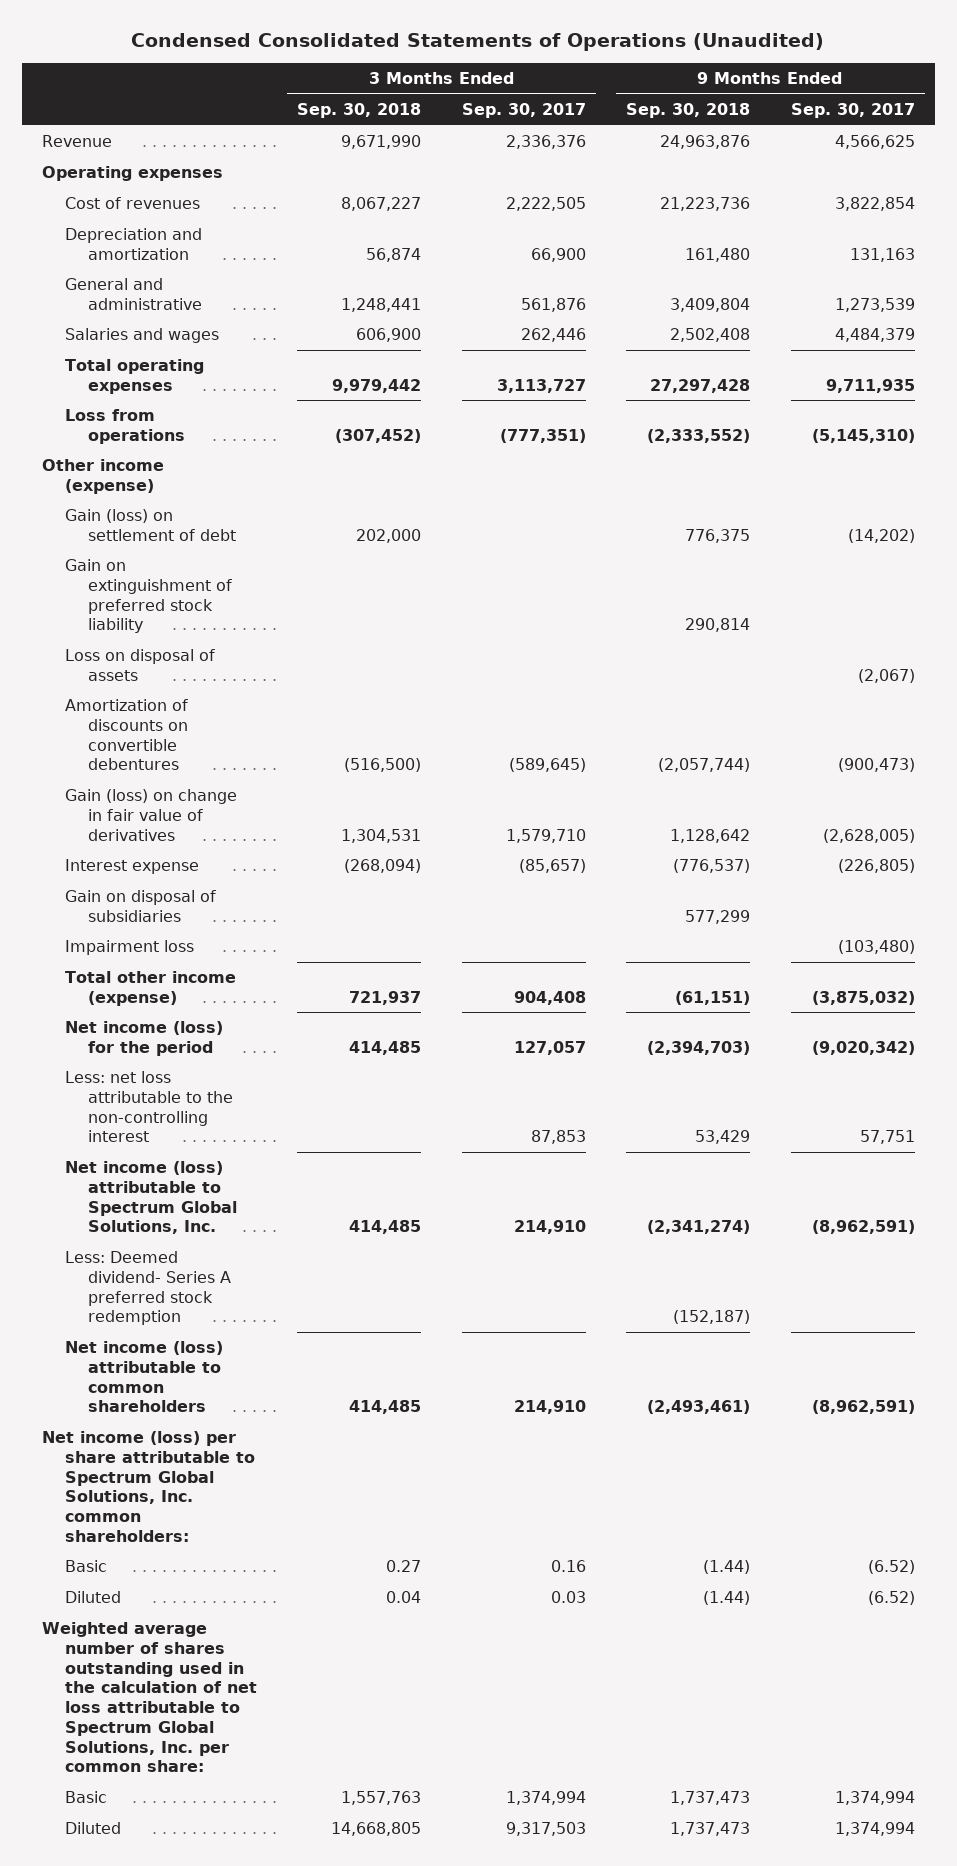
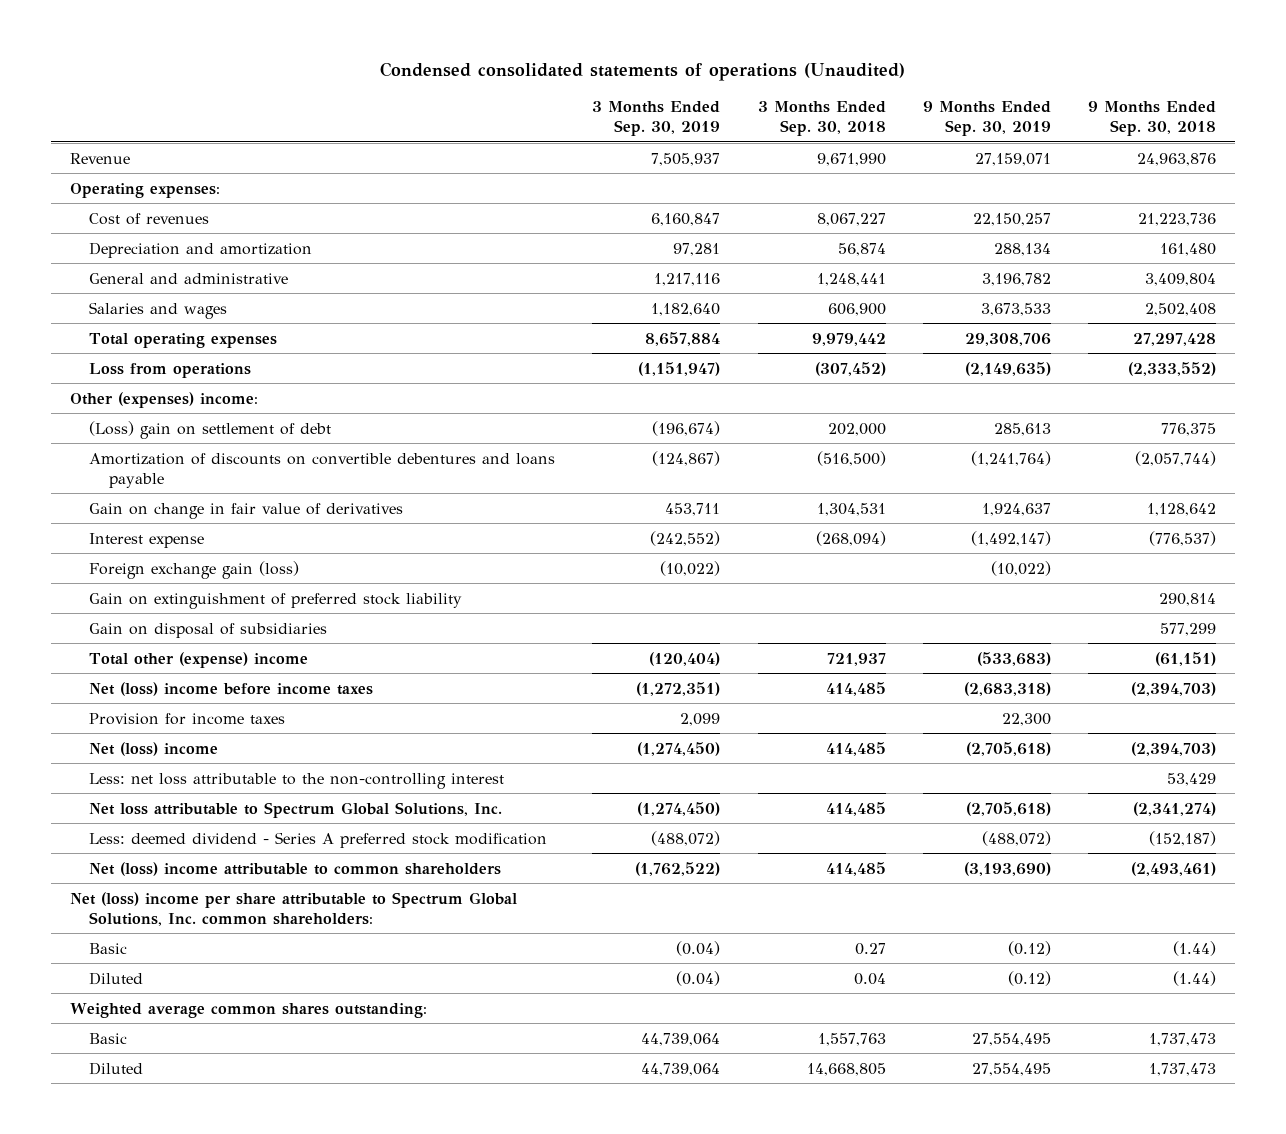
- Condensed Consolidated Statements of Operations (Unaudited)
+ Condensed consolidated statements of operations (Unaudited)
- | 3 Months Ended Sep. 30, 2018 | 3 Months Ended Sep. 30, 2017 | 9 Months Ended Sep. 30, 2018 | 9 Months Ended Sep. 30, 2017
+ | 3 Months Ended Sep. 30, 2019 | 3 Months Ended Sep. 30, 2018 | 9 Months Ended Sep. 30, 2019 | 9 Months Ended Sep. 30, 2018
- Operating expenses
+ Operating expenses:
- Other income (expense)
- Gain (loss) on settlement of debt | 202,000 | | 776,375 | (14,202)
- Loss on disposal of assets | | | | (2,067)
- Amortization of discounts on convertible debentures | (516,500) | (589,645) | (2,057,744) | (900,473)
- Gain (loss) on change in fair value of derivatives | 1,304,531 | 1,579,710 | 1,128,642 | (2,628,005)
+ Other (expenses) income:
+ (Loss) gain on settlement of debt | (196,674) | 202,000 | 285,613 | 776,375
+ Amortization of discounts on convertible debentures and loans payable | (124,867) | (516,500) | (1,241,764) | (2,057,744)
+ Gain on change in fair value of derivatives | 453,711 | 1,304,531 | 1,924,637 | 1,128,642
+ Foreign exchange gain (loss) | (10,022) | | (10,022) |
moved down: Gain on extinguishment of preferred stock liability | | | | 290,814
- Impairment loss | | | | (103,480)
- Total other income (expense) | 721,937 | 904,408 | (61,151) | (3,875,032)
- Net income (loss) for the period | 414,485 | 127,057 | (2,394,703) | (9,020,342)
+ Total other (expense) income | (120,404) | 721,937 | (533,683) | (61,151)
+ Net (loss) income before income taxes | (1,272,351) | 414,485 | (2,683,318) | (2,394,703)
+ Provision for income taxes | 2,099 | | 22,300 |
+ Net (loss) income | (1,274,450) | 414,485 | (2,705,618) | (2,394,703)
- Net income (loss) attributable to Spectrum Global Solutions, Inc. | 414,485 | 214,910 | (2,341,274) | (8,962,591)
- Less: Deemed dividend- Series A preferred stock redemption | | | (152,187) |
- Net income (loss) attributable to common shareholders | 414,485 | 214,910 | (2,493,461) | (8,962,591)
- Net income (loss) per share attributable to Spectrum Global Solutions, Inc. common shareholders:
+ Net loss attributable to Spectrum Global Solutions, Inc. | (1,274,450) | 414,485 | (2,705,618) | (2,341,274)
+ Less: deemed dividend - Series A preferred stock modification | (488,072) | | (488,072) | (152,187)
+ Net (loss) income attributable to common shareholders | (1,762,522) | 414,485 | (3,193,690) | (2,493,461)
+ Net (loss) income per share attributable to Spectrum Global Solutions, Inc. common shareholders:
- Weighted average number of shares outstanding used in the calculation of net loss attributable to Spectrum Global Solutions, Inc. per common share:
+ Weighted average common shares outstanding:

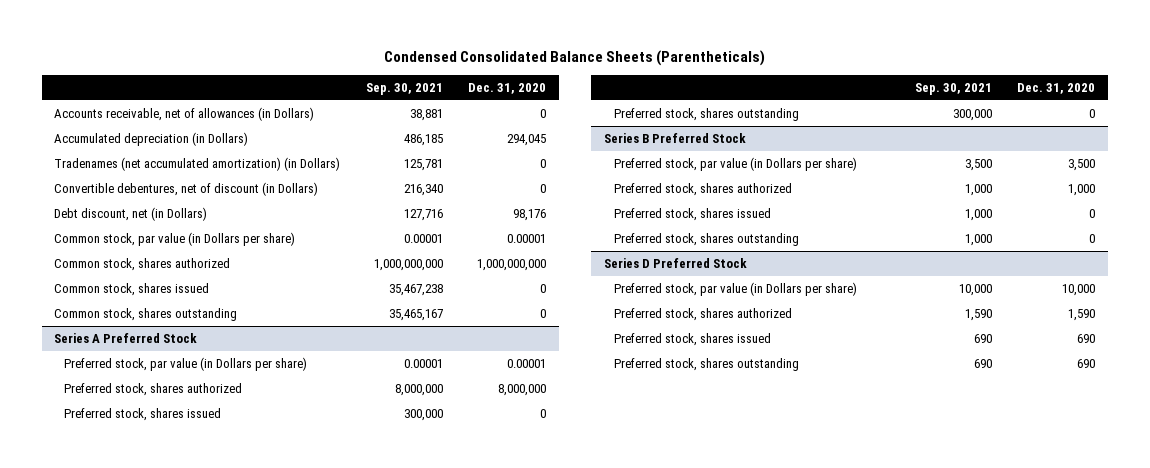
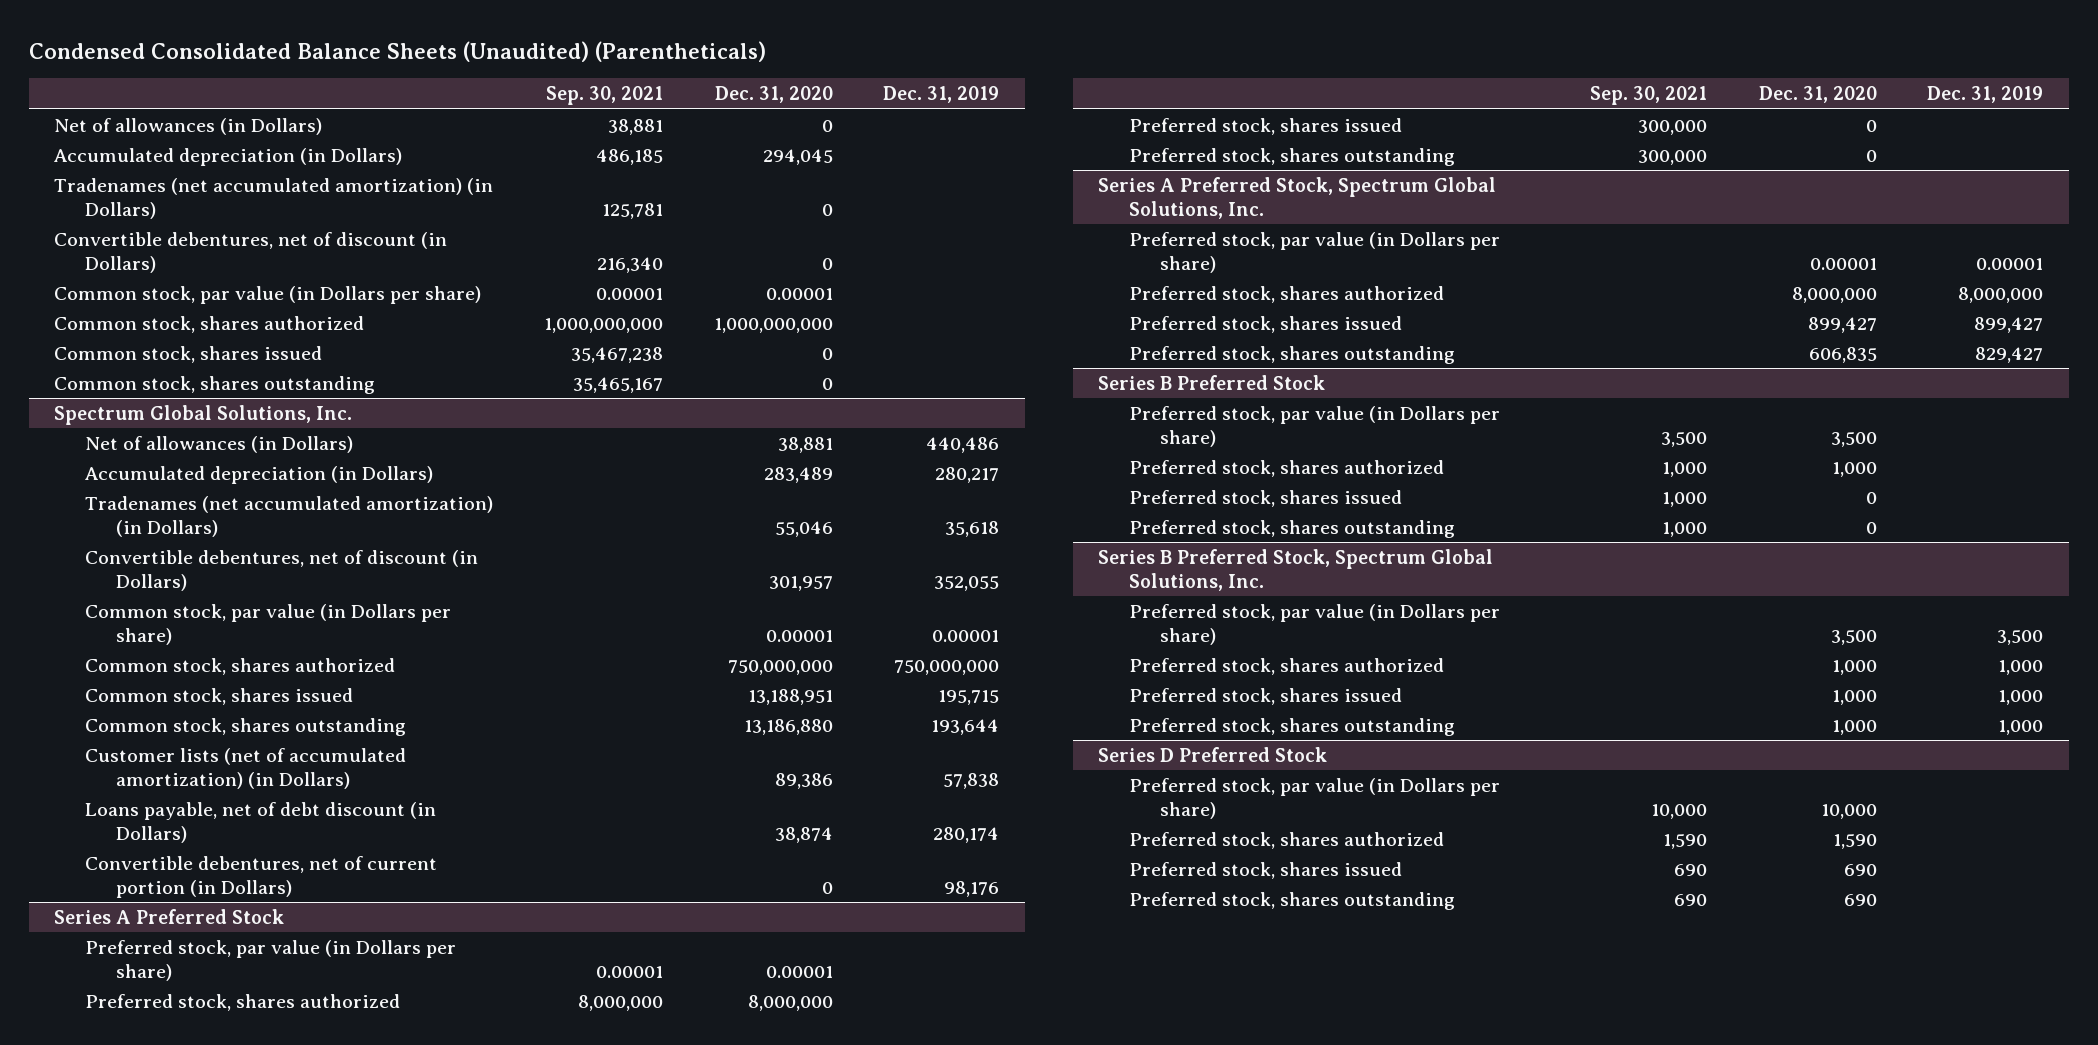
- Condensed Consolidated Balance Sheets (Parentheticals)
+ Condensed Consolidated Balance Sheets (Unaudited) (Parentheticals)
- | Sep. 30, 2021 | Dec. 31, 2020
+ | Sep. 30, 2021 | Dec. 31, 2020 | Dec. 31, 2019
- Accounts receivable, net of allowances (in Dollars) | 38,881 | 0
+ Net of allowances (in Dollars) | 38,881 | 0 |
- Debt discount, net (in Dollars) | 127,716 | 98,176
+ Spectrum Global Solutions, Inc.
+ Net of allowances (in Dollars) | | 38,881 | 440,486
+ Accumulated depreciation (in Dollars) | | 283,489 | 280,217
+ Tradenames (net accumulated amortization) (in Dollars) | | 55,046 | 35,618
+ Convertible debentures, net of discount (in Dollars) | | 301,957 | 352,055
+ Common stock, par value (in Dollars per share) | | 0.00001 | 0.00001
+ Common stock, shares authorized | | 750,000,000 | 750,000,000
+ Common stock, shares issued | | 13,188,951 | 195,715
+ Common stock, shares outstanding | | 13,186,880 | 193,644
+ Customer lists (net of accumulated amortization) (in Dollars) | | 89,386 | 57,838
+ Loans payable, net of debt discount (in Dollars) | | 38,874 | 280,174
+ Convertible debentures, net of current portion (in Dollars) | | 0 | 98,176
+ Series A Preferred Stock, Spectrum Global Solutions, Inc.
+ Preferred stock, par value (in Dollars per share) | | 0.00001 | 0.00001
+ Preferred stock, shares authorized | | 8,000,000 | 8,000,000
+ Preferred stock, shares issued | | 899,427 | 899,427
+ Preferred stock, shares outstanding | | 606,835 | 829,427
+ Series B Preferred Stock, Spectrum Global Solutions, Inc.
+ Preferred stock, par value (in Dollars per share) | | 3,500 | 3,500
+ Preferred stock, shares authorized | | 1,000 | 1,000
+ Preferred stock, shares issued | | 1,000 | 1,000
+ Preferred stock, shares outstanding | | 1,000 | 1,000

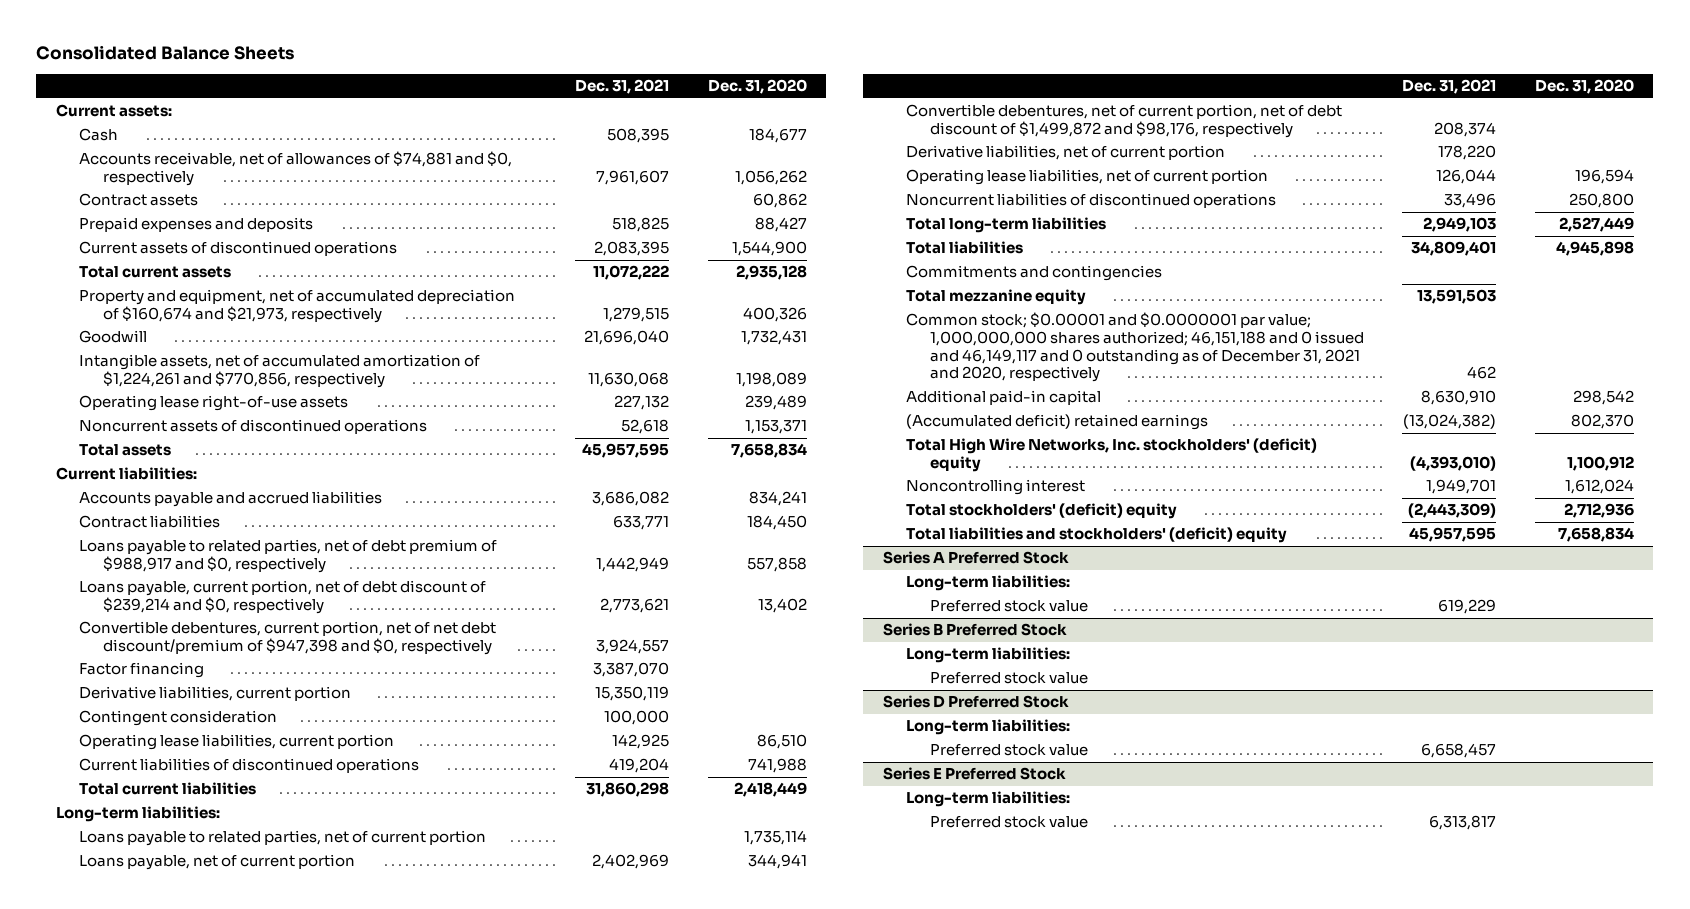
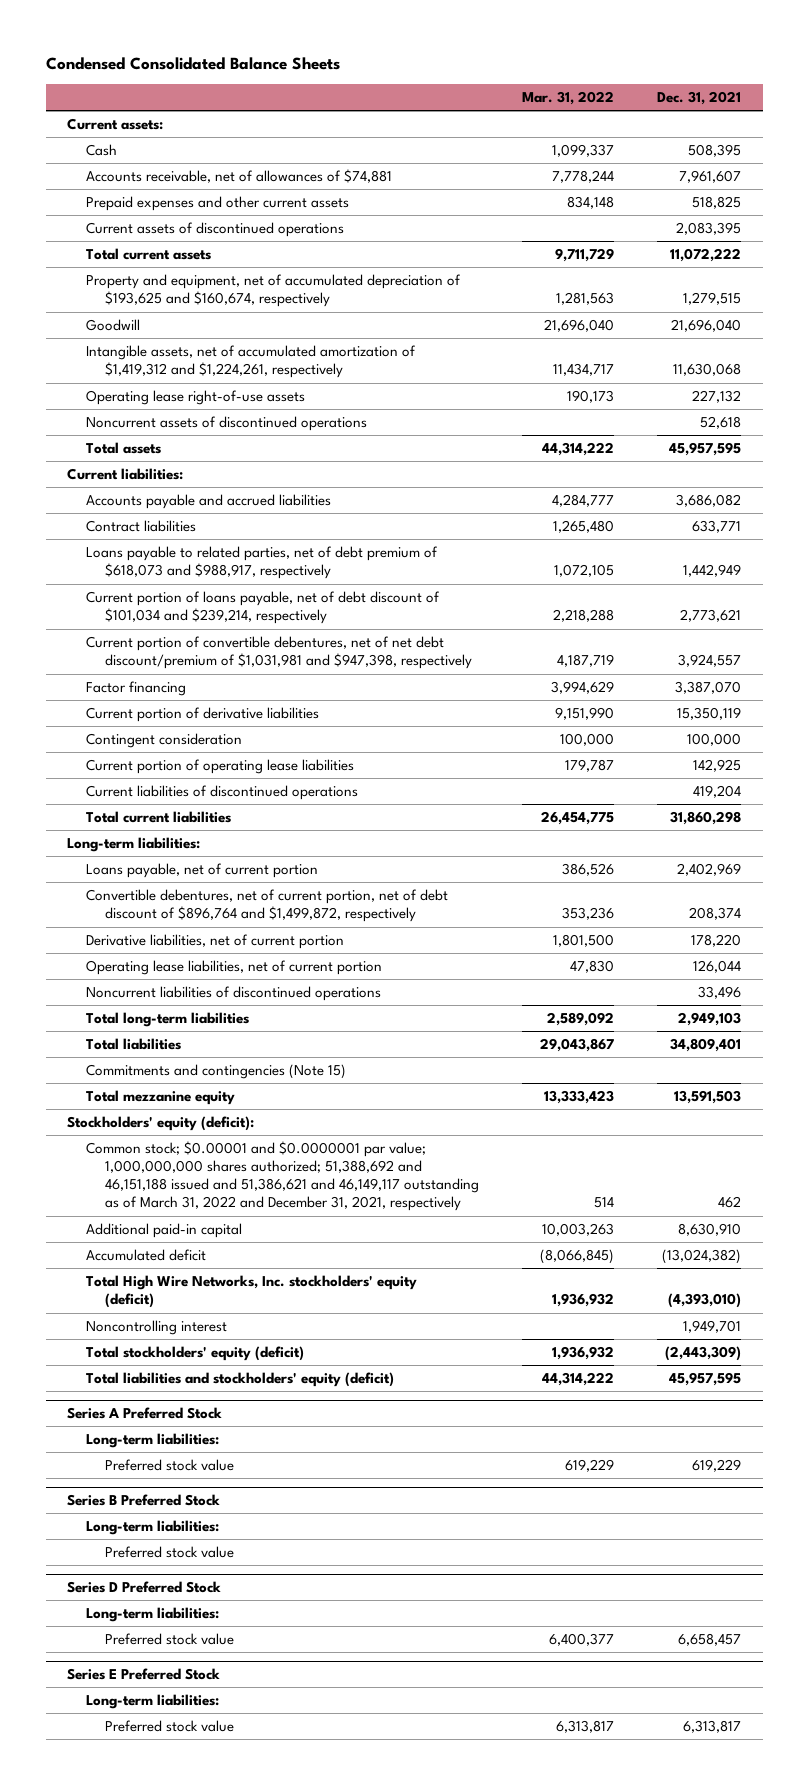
- Consolidated Balance Sheets
+ Condensed Consolidated Balance Sheets
- | Dec. 31, 2021 | Dec. 31, 2020
+ | Mar. 31, 2022 | Dec. 31, 2021
- Accounts receivable, net of allowances of $74,881 and $0, respectively | 7,961,607 | 1,056,262
- Contract assets | | 60,862
- Prepaid expenses and deposits | 518,825 | 88,427
+ Accounts receivable, net of allowances of $74,881 | 7,778,244 | 7,961,607
+ Prepaid expenses and other current assets | 834,148 | 518,825
- Property and equipment, net of accumulated depreciation of $160,674 and $21,973, respectively | 1,279,515 | 400,326
+ Property and equipment, net of accumulated depreciation of $193,625 and $160,674, respectively | 1,281,563 | 1,279,515
- Intangible assets, net of accumulated amortization of $1,224,261 and $770,856, respectively | 11,630,068 | 1,198,089
+ Intangible assets, net of accumulated amortization of $1,419,312 and $1,224,261, respectively | 11,434,717 | 11,630,068
- Loans payable to related parties, net of debt premium of $988,917 and $0, respectively | 1,442,949 | 557,858
- Loans payable, current portion, net of debt discount of $239,214 and $0, respectively | 2,773,621 | 13,402
- Convertible debentures, current portion, net of net debt discount/premium of $947,398 and $0, respectively | 3,924,557 |
+ Loans payable to related parties, net of debt premium of $618,073 and $988,917, respectively | 1,072,105 | 1,442,949
+ Current portion of loans payable, net of debt discount of $101,034 and $239,214, respectively | 2,218,288 | 2,773,621
+ Current portion of convertible debentures, net of net debt discount/premium of $1,031,981 and $947,398, respectively | 4,187,719 | 3,924,557
- Derivative liabilities, current portion | 15,350,119 |
+ Current portion of derivative liabilities | 9,151,990 | 15,350,119
- Operating lease liabilities, current portion | 142,925 | 86,510
+ Current portion of operating lease liabilities | 179,787 | 142,925
- Loans payable to related parties, net of current portion | | 1,735,114
- Convertible debentures, net of current portion, net of debt discount of $1,499,872 and $98,176, respectively | 208,374 |
+ Convertible debentures, net of current portion, net of debt discount of $896,764 and $1,499,872, respectively | 353,236 | 208,374
- Commitments and contingencies
+ Commitments and contingencies (Note 15)
- Common stock; $0.00001 and $0.0000001 par value; 1,000,000,000 shares authorized; 46,151,188 and 0 issued and 46,149,117 and 0 outstanding as of December 31, 2021 and 2020, respectively | 462 |
+ Stockholders' equity (deficit):
+ Common stock; $0.00001 and $0.0000001 par value; 1,000,000,000 shares authorized; 51,388,692 and 46,151,188 issued and 51,386,621 and 46,149,117 outstanding as of March 31, 2022 and December 31, 2021, respectively | 514 | 462
- (Accumulated deficit) retained earnings | (13,024,382) | 802,370
- Total High Wire Networks, Inc. stockholders' (deficit) equity | (4,393,010) | 1,100,912
+ Accumulated deficit | (8,066,845) | (13,024,382)
+ Total High Wire Networks, Inc. stockholders' equity (deficit) | 1,936,932 | (4,393,010)
- Total stockholders' (deficit) equity | (2,443,309) | 2,712,936
- Total liabilities and stockholders' (deficit) equity | 45,957,595 | 7,658,834
+ Total stockholders' equity (deficit) | 1,936,932 | (2,443,309)
+ Total liabilities and stockholders' equity (deficit) | 44,314,222 | 45,957,595

